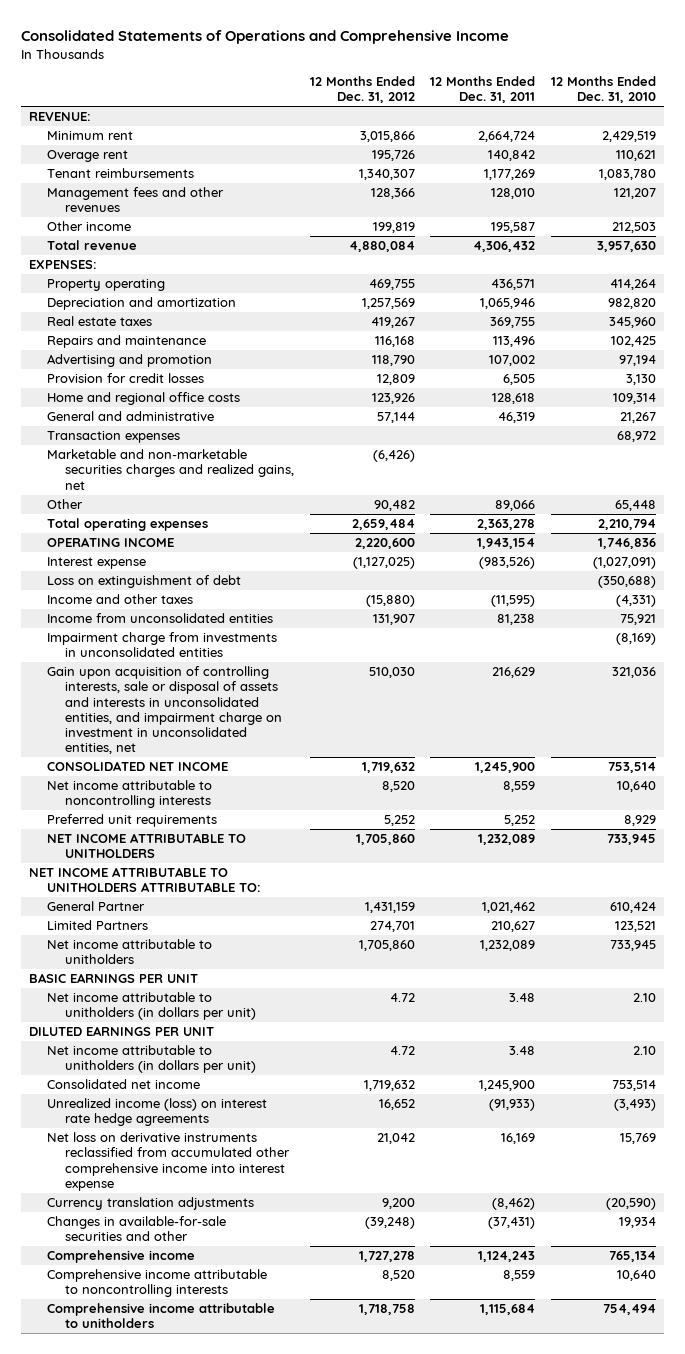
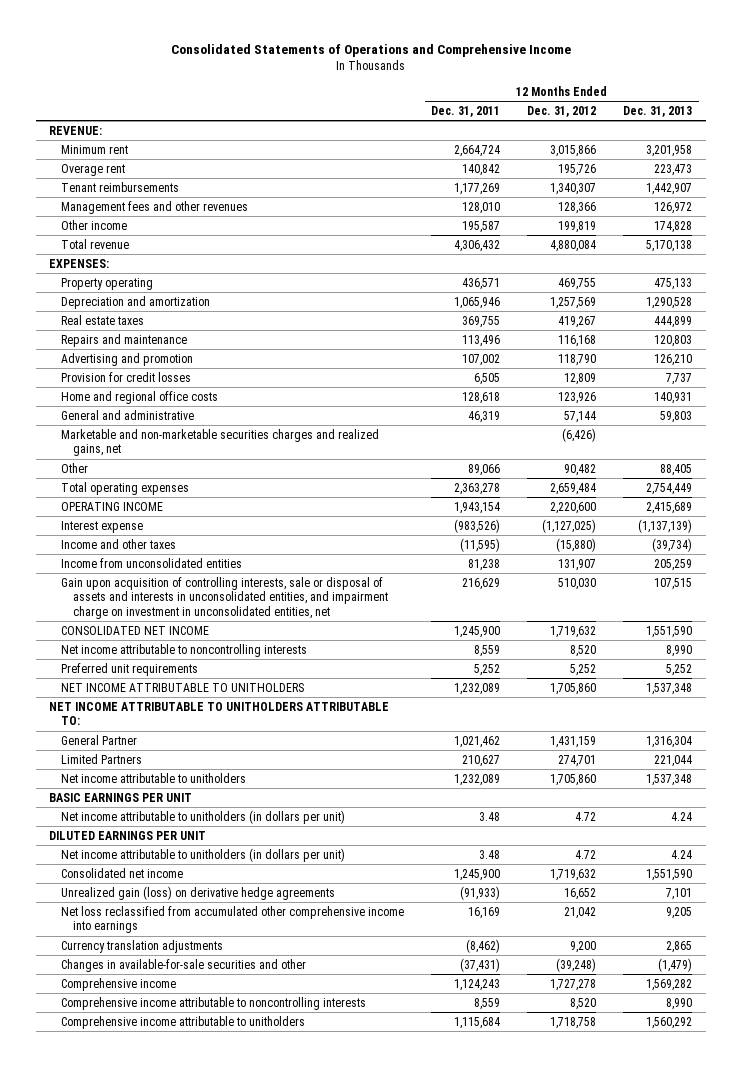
- | 12 Months Ended Dec. 31, 2012 | 12 Months Ended Dec. 31, 2011 | 12 Months Ended Dec. 31, 2010
+ | 12 Months Ended Dec. 31, 2011 | 12 Months Ended Dec. 31, 2012 | 12 Months Ended Dec. 31, 2013
- Transaction expenses | | | 68,972
- Loss on extinguishment of debt | | | (350,688)
- Impairment charge from investments in unconsolidated entities | | | (8,169)
- Unrealized income (loss) on interest rate hedge agreements | 16,652 | (91,933) | (3,493)
- Net loss on derivative instruments reclassified from accumulated other comprehensive income into interest expense | 21,042 | 16,169 | 15,769
+ Unrealized gain (loss) on derivative hedge agreements | (91,933) | 16,652 | 7,101
+ Net loss reclassified from accumulated other comprehensive income into earnings | 16,169 | 21,042 | 9,205

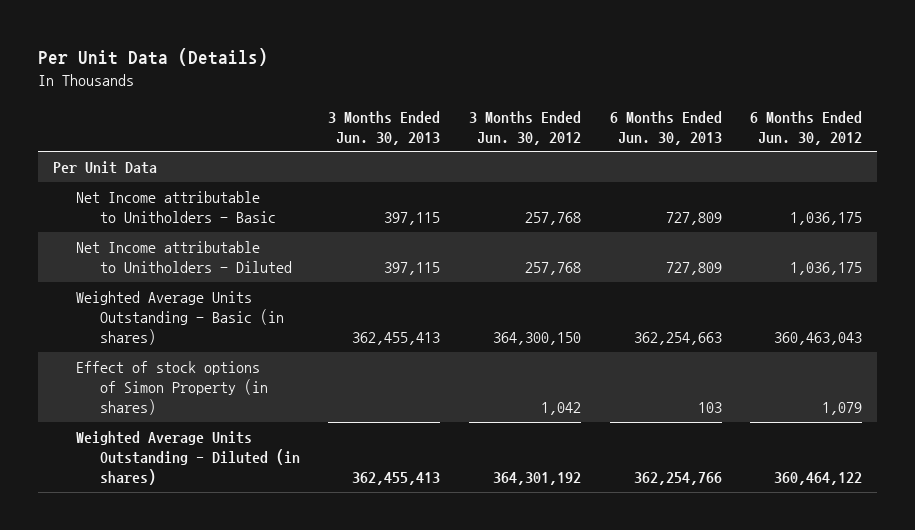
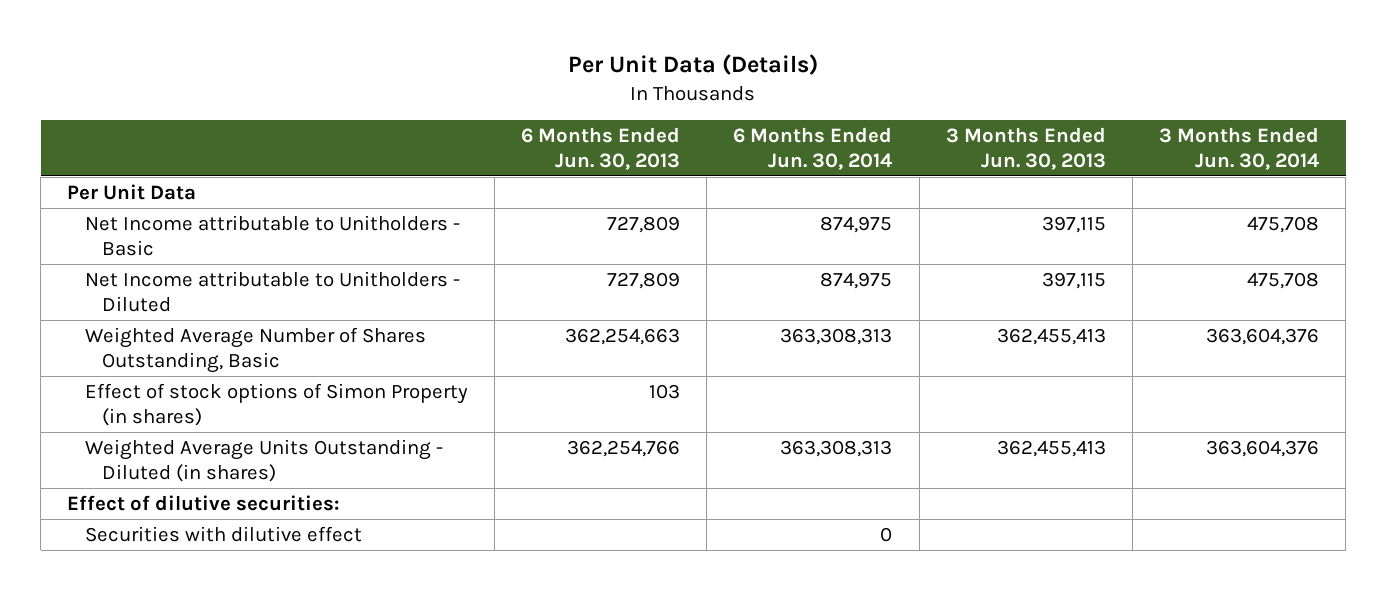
- | 3 Months Ended Jun. 30, 2013 | 3 Months Ended Jun. 30, 2012 | 6 Months Ended Jun. 30, 2013 | 6 Months Ended Jun. 30, 2012
+ | 6 Months Ended Jun. 30, 2013 | 6 Months Ended Jun. 30, 2014 | 3 Months Ended Jun. 30, 2013 | 3 Months Ended Jun. 30, 2014
- Weighted Average Units Outstanding - Basic (in shares) | 362,455,413 | 364,300,150 | 362,254,663 | 360,463,043
+ Weighted Average Number of Shares Outstanding, Basic | 362,254,663 | 363,308,313 | 362,455,413 | 363,604,376
+ Effect of dilutive securities:
+ Securities with dilutive effect | | 0 | |

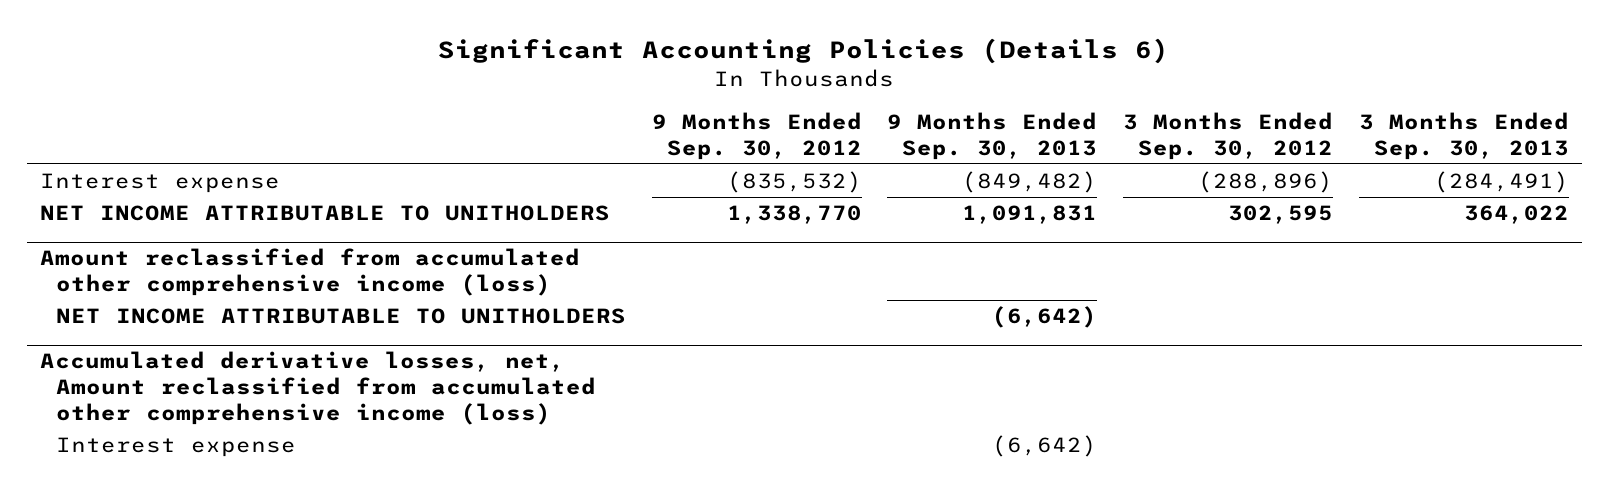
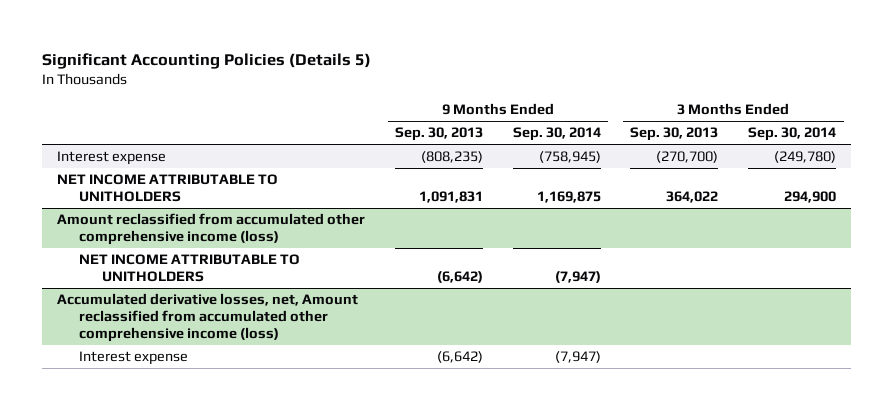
- Significant Accounting Policies (Details 6)
+ Significant Accounting Policies (Details 5)
- | 9 Months Ended Sep. 30, 2012 | 9 Months Ended Sep. 30, 2013 | 3 Months Ended Sep. 30, 2012 | 3 Months Ended Sep. 30, 2013
+ | 9 Months Ended Sep. 30, 2013 | 9 Months Ended Sep. 30, 2014 | 3 Months Ended Sep. 30, 2013 | 3 Months Ended Sep. 30, 2014
- Interest expense | (835,532) | (849,482) | (288,896) | (284,491)
+ Interest expense | (808,235) | (758,945) | (270,700) | (249,780)

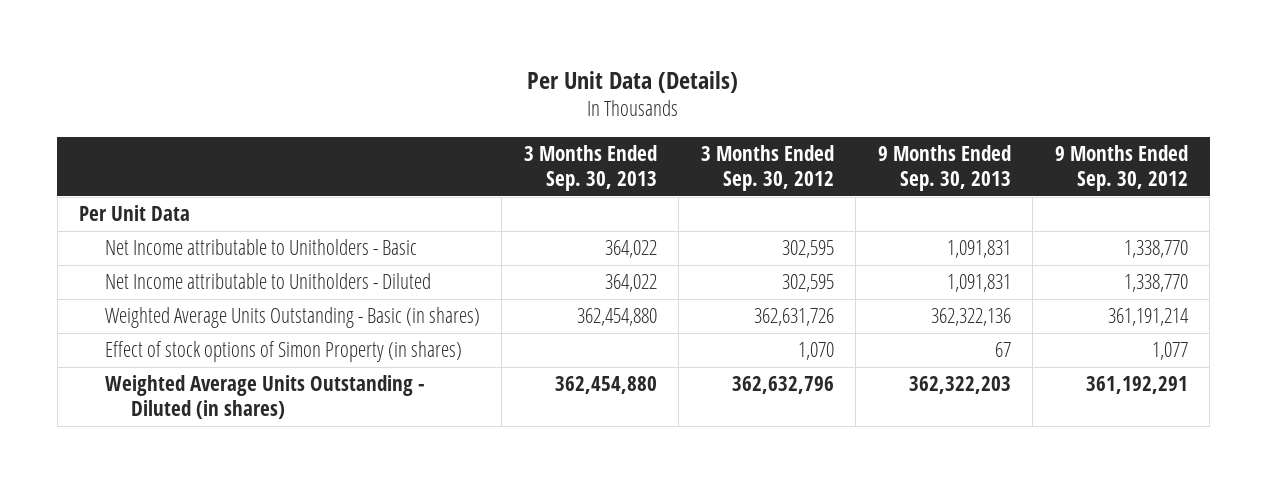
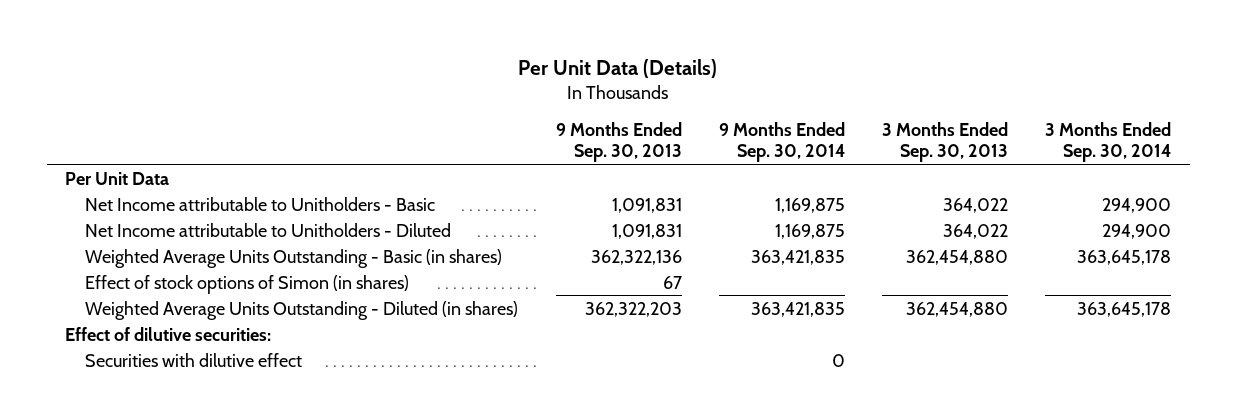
- | 3 Months Ended Sep. 30, 2013 | 3 Months Ended Sep. 30, 2012 | 9 Months Ended Sep. 30, 2013 | 9 Months Ended Sep. 30, 2012
+ | 9 Months Ended Sep. 30, 2013 | 9 Months Ended Sep. 30, 2014 | 3 Months Ended Sep. 30, 2013 | 3 Months Ended Sep. 30, 2014
- Effect of stock options of Simon Property (in shares) | | 1,070 | 67 | 1,077
+ Effect of stock options of Simon (in shares) | 67 | | |
+ Effect of dilutive securities:
+ Securities with dilutive effect | | 0 | |

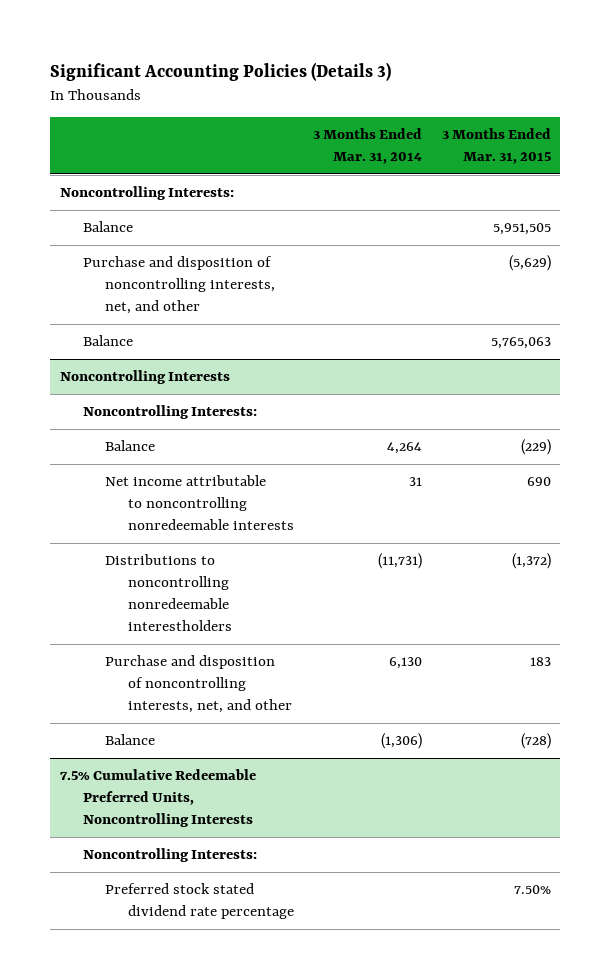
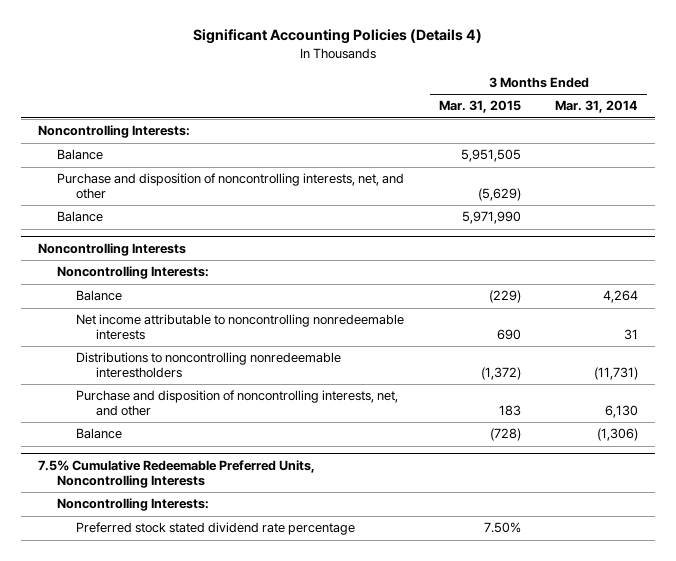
- Significant Accounting Policies (Details 3)
+ Significant Accounting Policies (Details 4)
- | 3 Months Ended Mar. 31, 2014 | 3 Months Ended Mar. 31, 2015
+ | 3 Months Ended Mar. 31, 2015 | 3 Months Ended Mar. 31, 2014
- Balance | | 5,765,063
+ Balance | 5,971,990 |

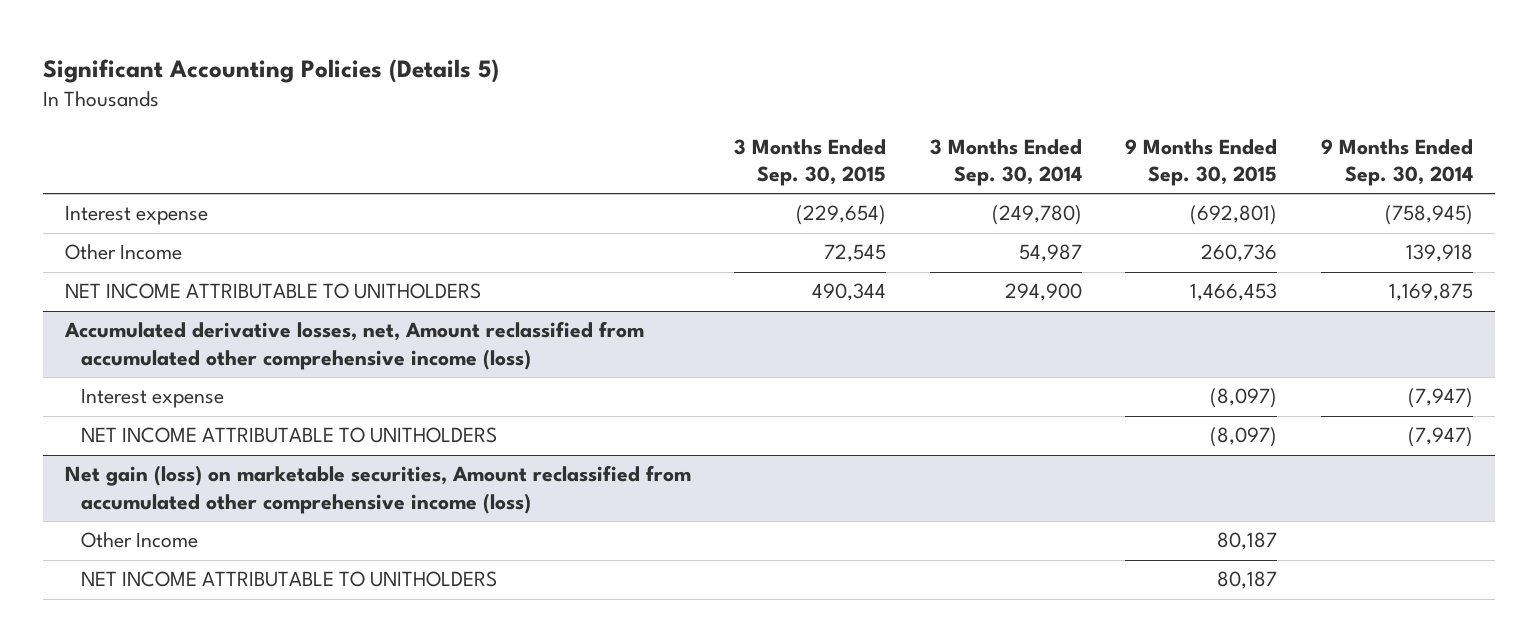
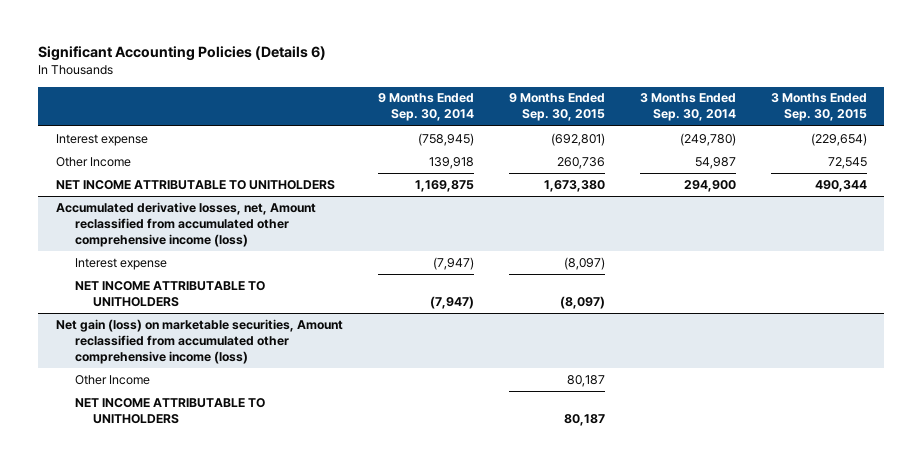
- Significant Accounting Policies (Details 5)
+ Significant Accounting Policies (Details 6)
- | 3 Months Ended Sep. 30, 2015 | 3 Months Ended Sep. 30, 2014 | 9 Months Ended Sep. 30, 2015 | 9 Months Ended Sep. 30, 2014
+ | 9 Months Ended Sep. 30, 2014 | 9 Months Ended Sep. 30, 2015 | 3 Months Ended Sep. 30, 2014 | 3 Months Ended Sep. 30, 2015
- NET INCOME ATTRIBUTABLE TO UNITHOLDERS | 490,344 | 294,900 | 1,466,453 | 1,169,875
+ NET INCOME ATTRIBUTABLE TO UNITHOLDERS | 1,169,875 | 1,673,380 | 294,900 | 490,344

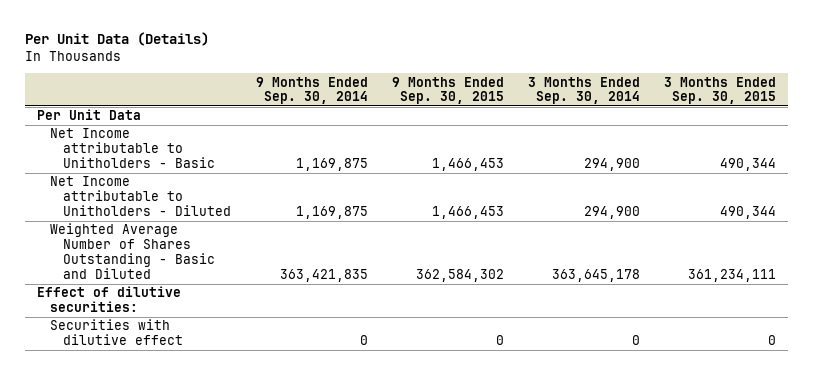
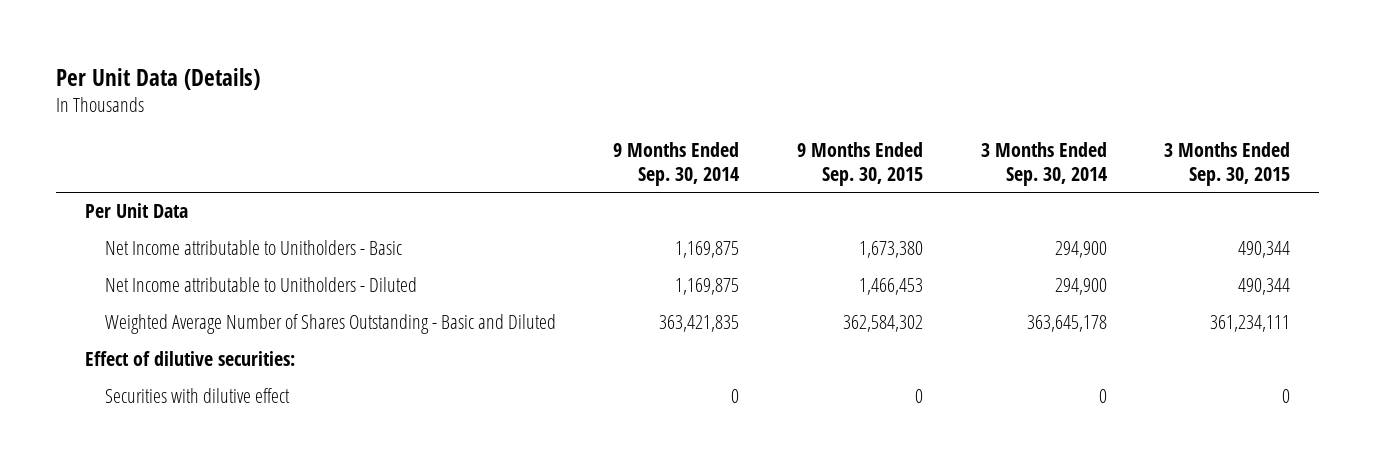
- Net Income attributable to Unitholders - Basic | 1,169,875 | 1,466,453 | 294,900 | 490,344
+ Net Income attributable to Unitholders - Basic | 1,169,875 | 1,673,380 | 294,900 | 490,344

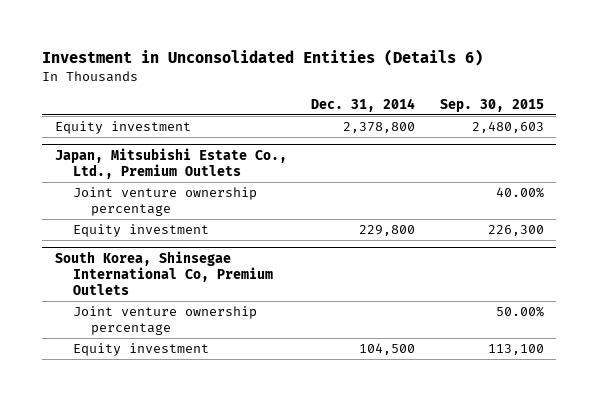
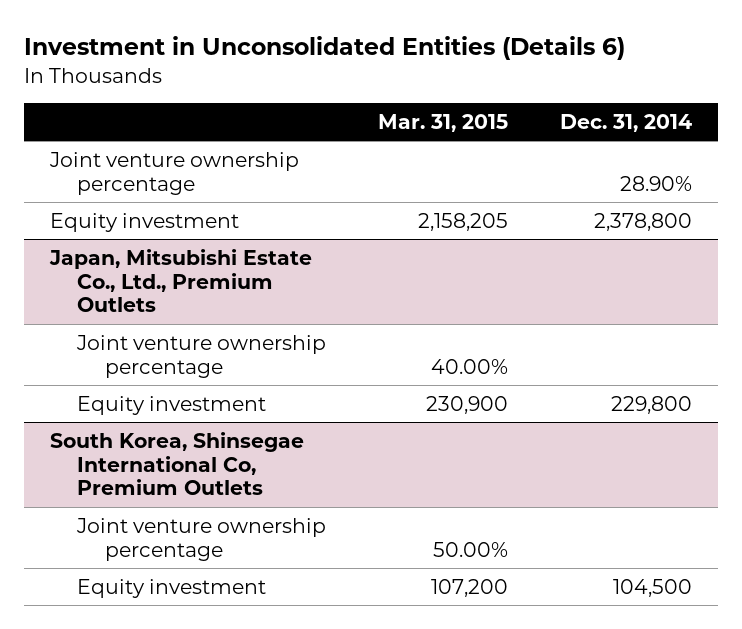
- | Dec. 31, 2014 | Sep. 30, 2015
+ | Mar. 31, 2015 | Dec. 31, 2014
+ Joint venture ownership percentage | | 28.90%

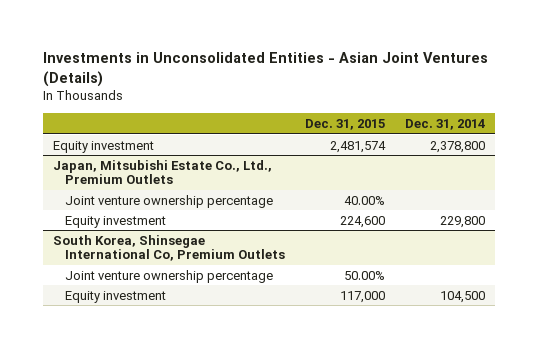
- Investment in Unconsolidated Entities (Details 6)
+ Investments in Unconsolidated Entities - Asian Joint Ventures (Details)
- | Mar. 31, 2015 | Dec. 31, 2014
+ | Dec. 31, 2015 | Dec. 31, 2014
- Joint venture ownership percentage | | 28.90%

